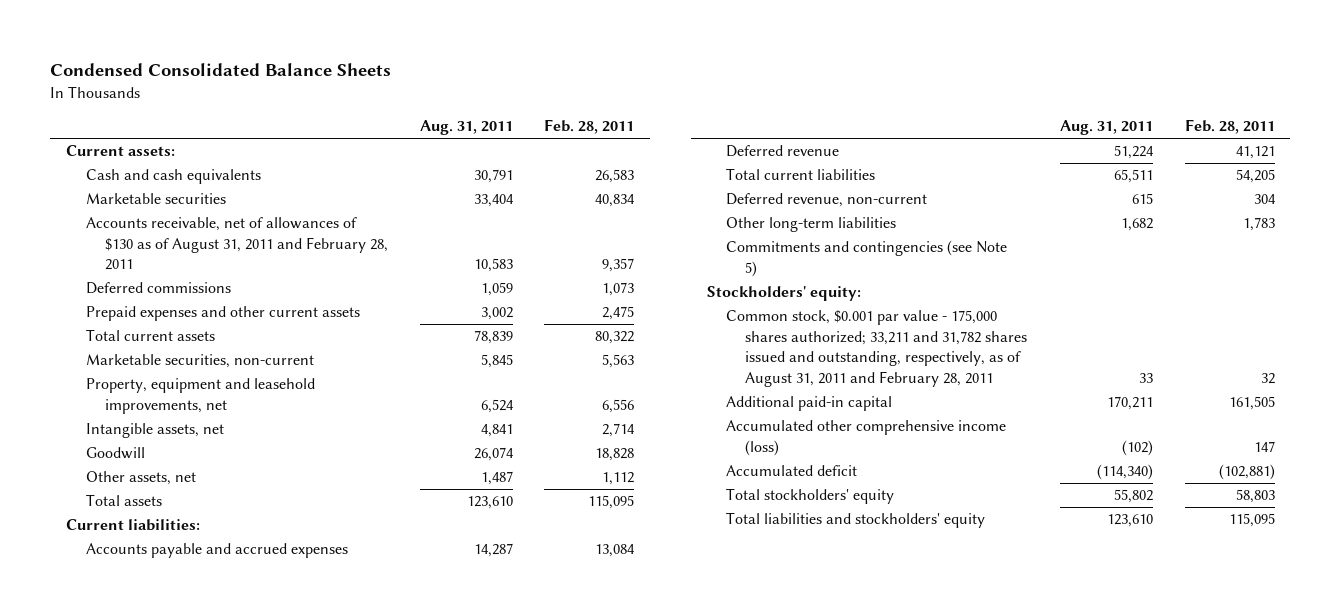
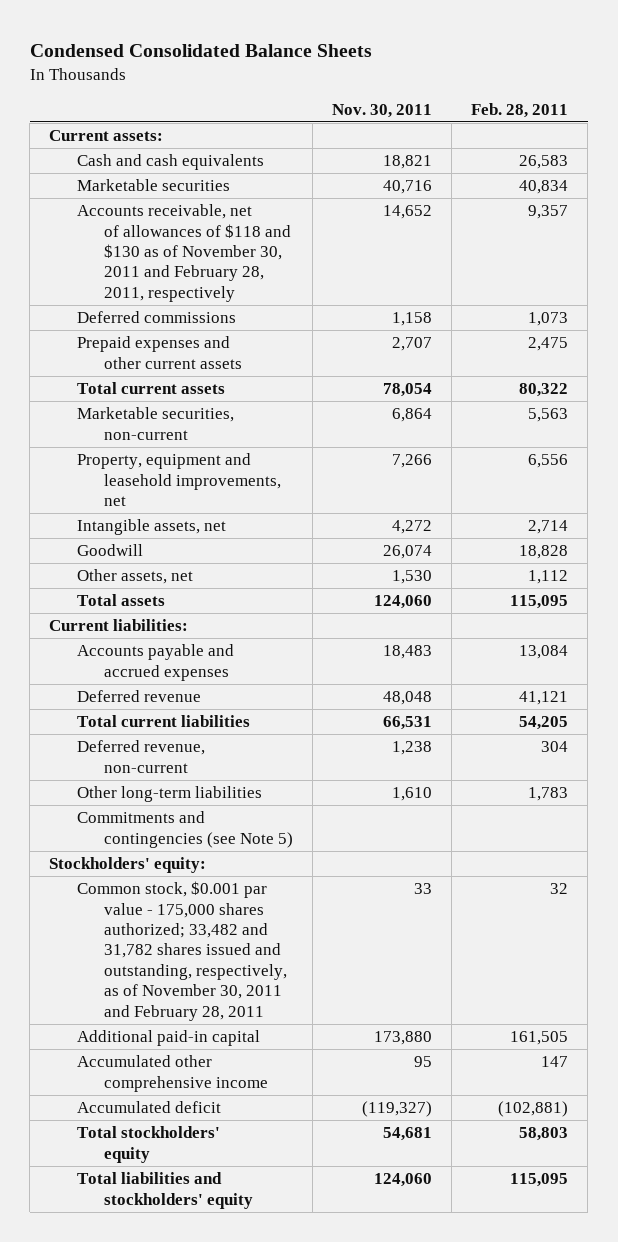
- | Aug. 31, 2011 | Feb. 28, 2011
+ | Nov. 30, 2011 | Feb. 28, 2011
- Accounts receivable, net of allowances of $130 as of August 31, 2011 and February 28, 2011 | 10,583 | 9,357
+ Accounts receivable, net of allowances of $118 and $130 as of November 30, 2011 and February 28, 2011, respectively | 14,652 | 9,357
- Common stock, $0.001 par value - 175,000 shares authorized; 33,211 and 31,782 shares issued and outstanding, respectively, as of August 31, 2011 and February 28, 2011 | 33 | 32
+ Common stock, $0.001 par value - 175,000 shares authorized; 33,482 and 31,782 shares issued and outstanding, respectively, as of November 30, 2011 and February 28, 2011 | 33 | 32
- Accumulated other comprehensive income (loss) | (102) | 147
+ Accumulated other comprehensive income | 95 | 147

